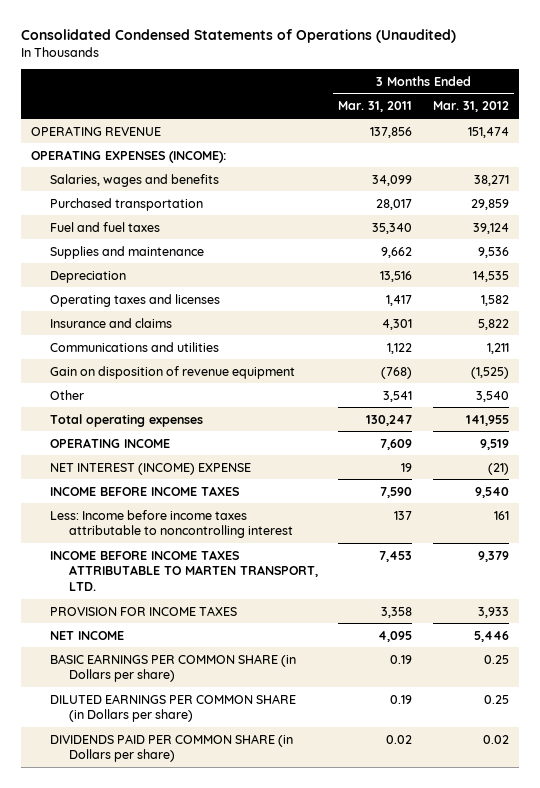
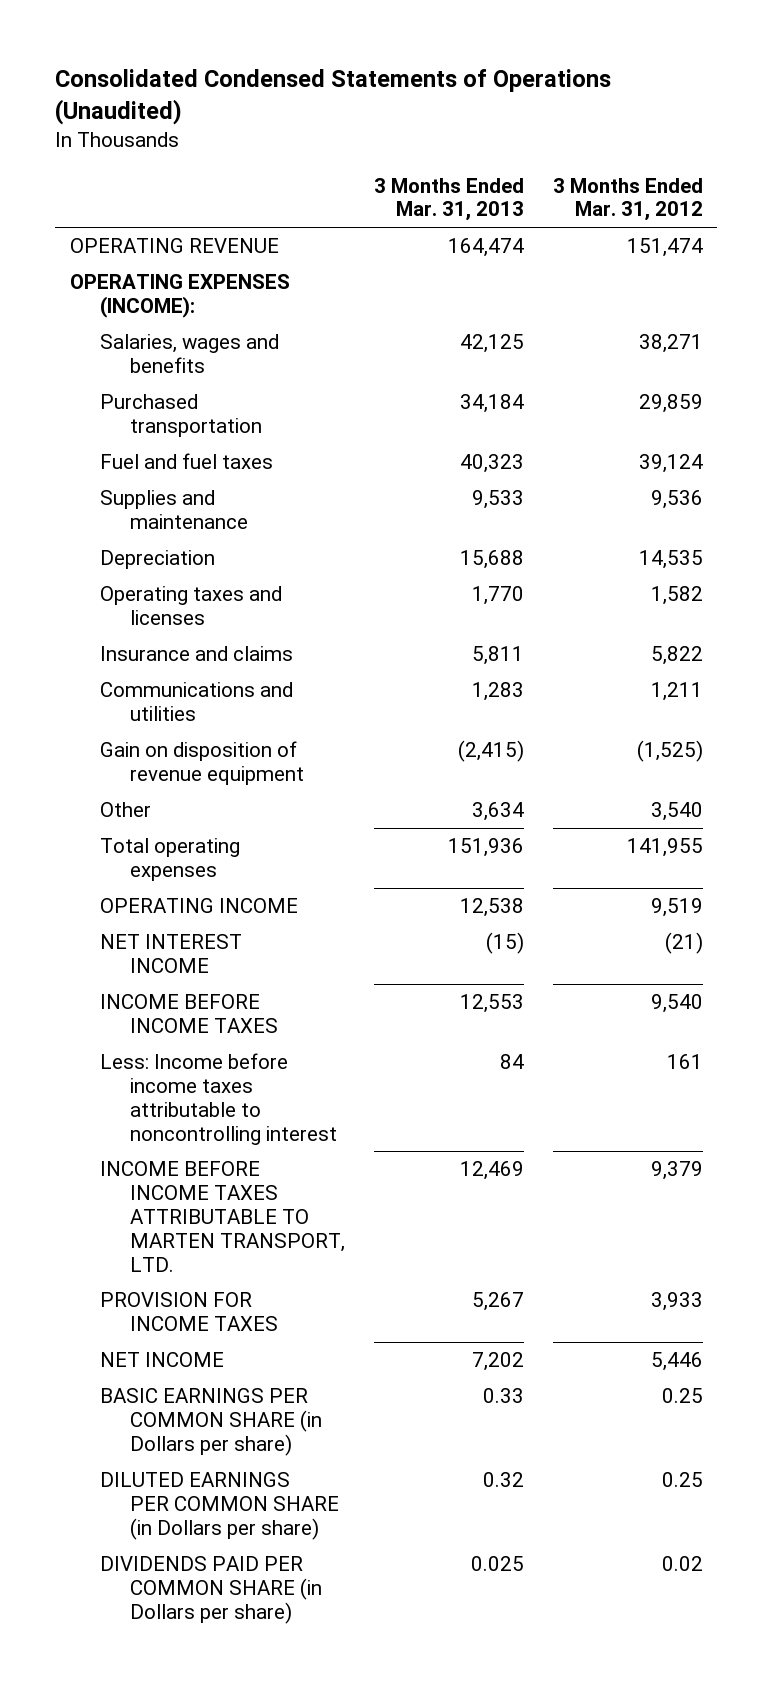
- | 3 Months Ended Mar. 31, 2011 | 3 Months Ended Mar. 31, 2012
+ | 3 Months Ended Mar. 31, 2013 | 3 Months Ended Mar. 31, 2012
- NET INTEREST (INCOME) EXPENSE | 19 | (21)
+ NET INTEREST INCOME | (15) | (21)

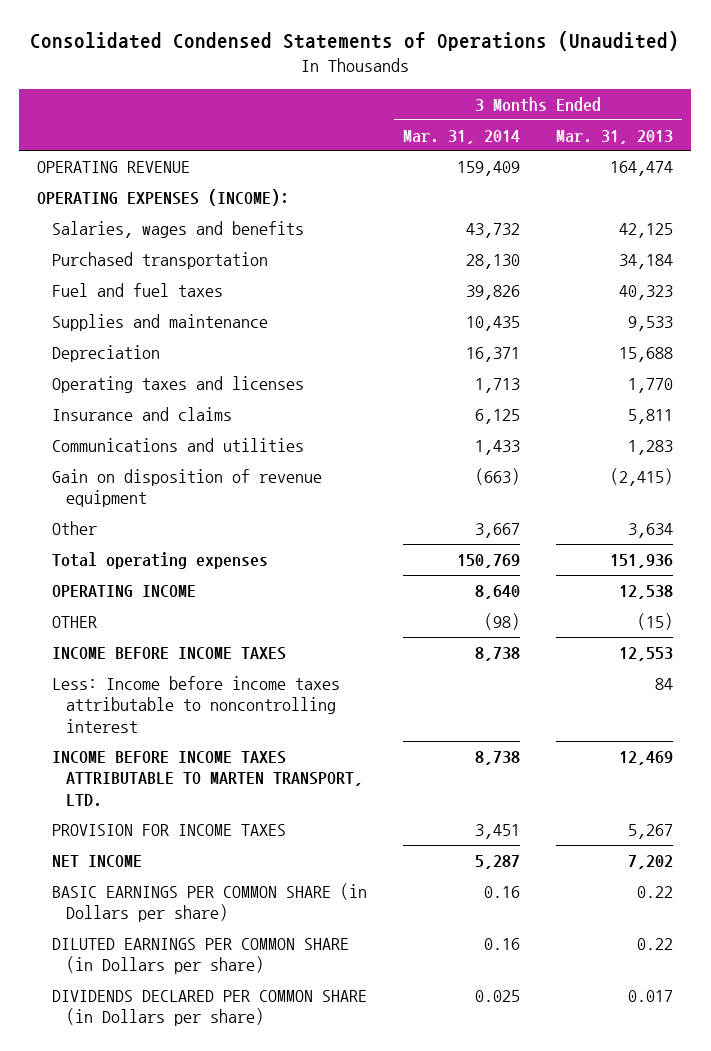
- | 3 Months Ended Mar. 31, 2013 | 3 Months Ended Mar. 31, 2012
+ | 3 Months Ended Mar. 31, 2014 | 3 Months Ended Mar. 31, 2013
- NET INTEREST INCOME | (15) | (21)
+ OTHER | (98) | (15)
- BASIC EARNINGS PER COMMON SHARE (in Dollars per share) | 0.33 | 0.25
- DILUTED EARNINGS PER COMMON SHARE (in Dollars per share) | 0.32 | 0.25
- DIVIDENDS PAID PER COMMON SHARE (in Dollars per share) | 0.025 | 0.02
+ BASIC EARNINGS PER COMMON SHARE (in Dollars per share) | 0.16 | 0.22
+ DILUTED EARNINGS PER COMMON SHARE (in Dollars per share) | 0.16 | 0.22
+ DIVIDENDS DECLARED PER COMMON SHARE (in Dollars per share) | 0.025 | 0.017

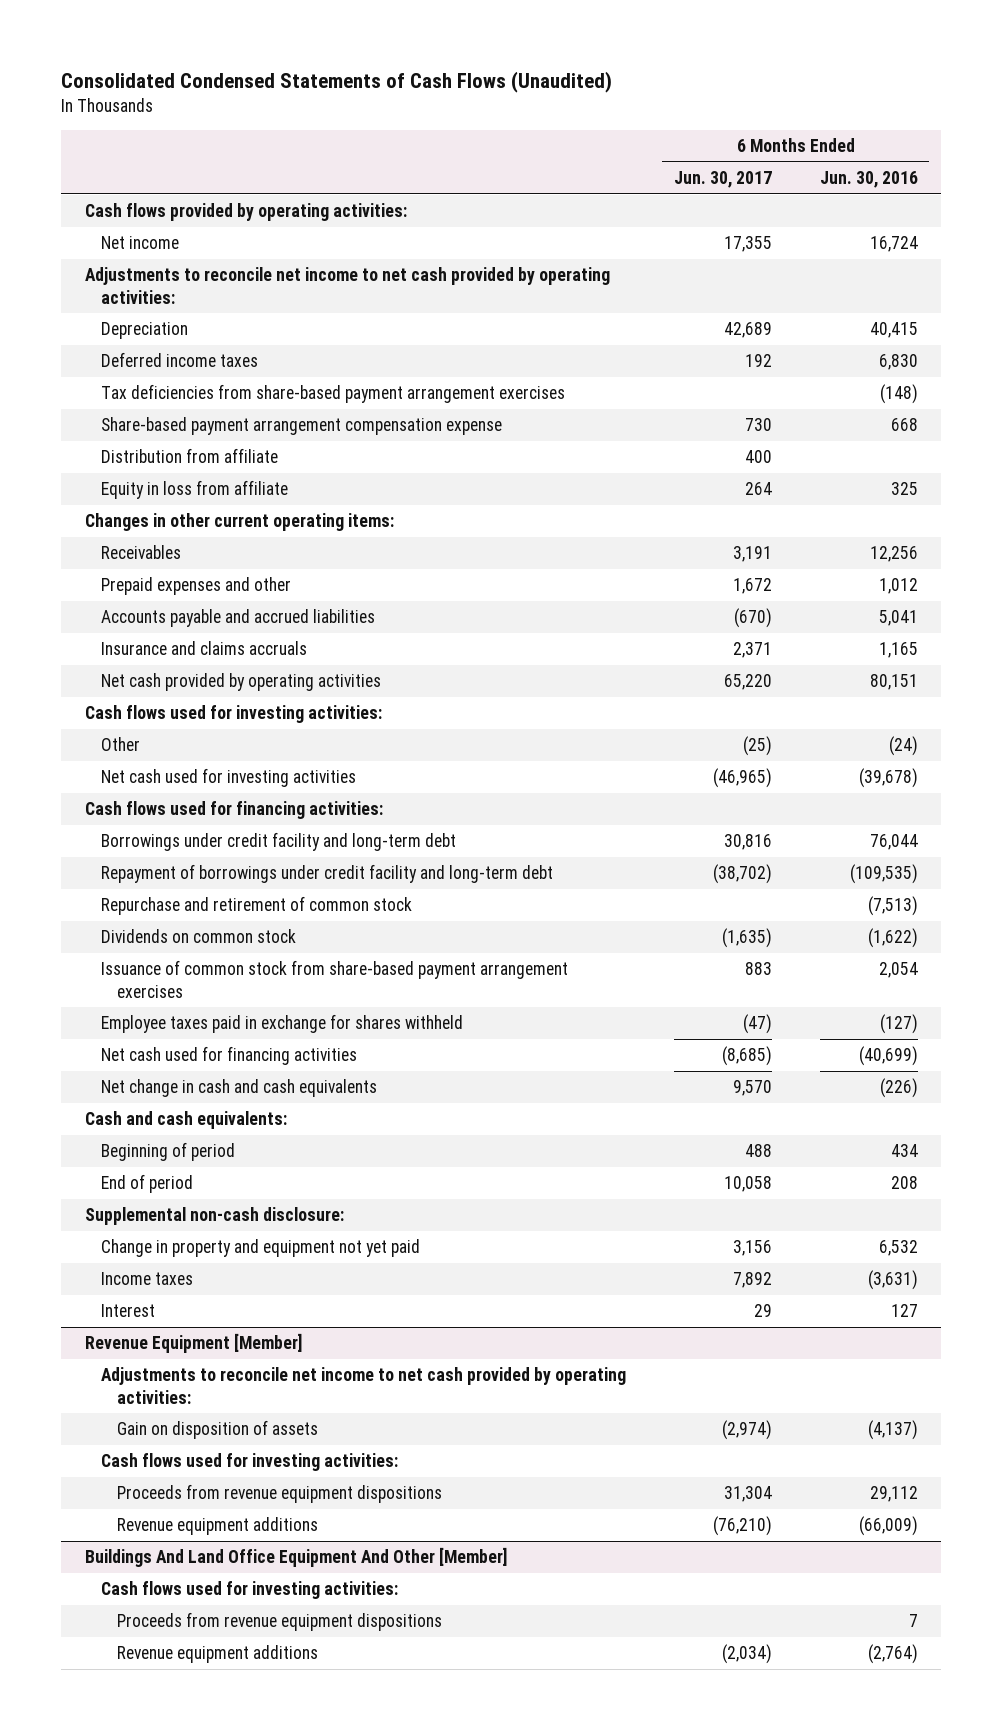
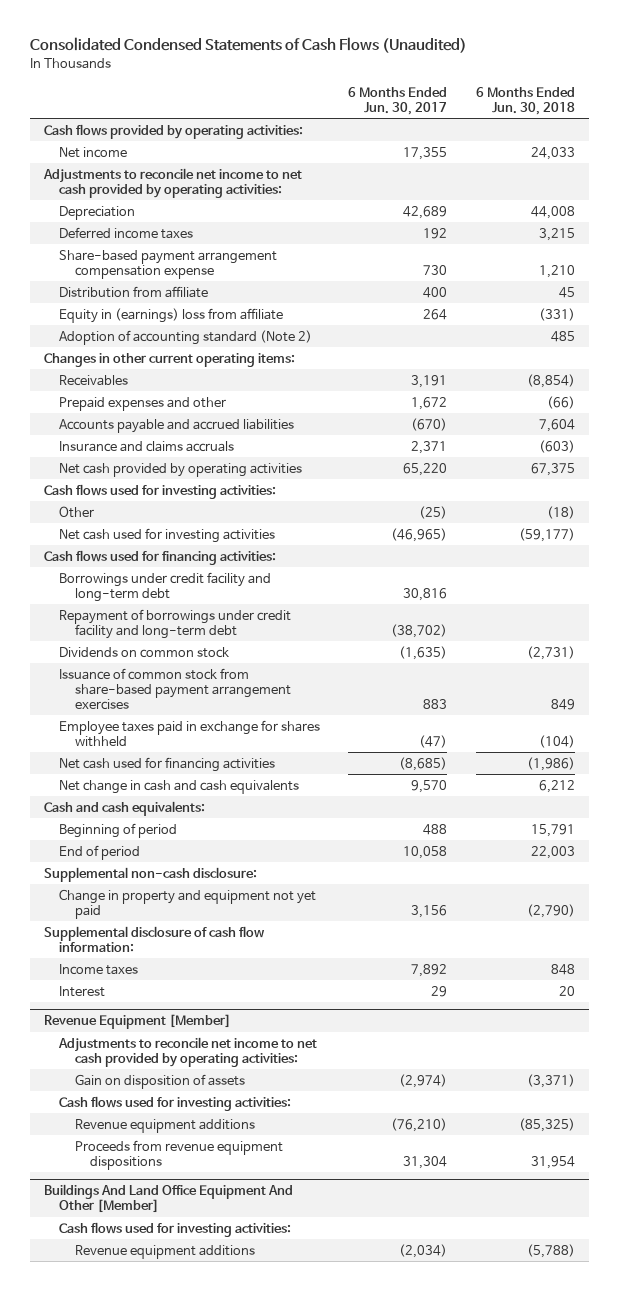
- | 6 Months Ended Jun. 30, 2017 | 6 Months Ended Jun. 30, 2016
+ | 6 Months Ended Jun. 30, 2017 | 6 Months Ended Jun. 30, 2018
- Tax deficiencies from share-based payment arrangement exercises | | (148)
- Equity in loss from affiliate | 264 | 325
+ Equity in (earnings) loss from affiliate | 264 | (331)
+ Adoption of accounting standard (Note 2) | | 485
- Repurchase and retirement of common stock | | (7,513)
+ Supplemental disclosure of cash flow information:
@ Revenue Equipment [Member]
moved down: Proceeds from revenue equipment dispositions | 31,304 | 31,954
@ Buildings And Land Office Equipment And Other [Member]
- Proceeds from revenue equipment dispositions | | 7

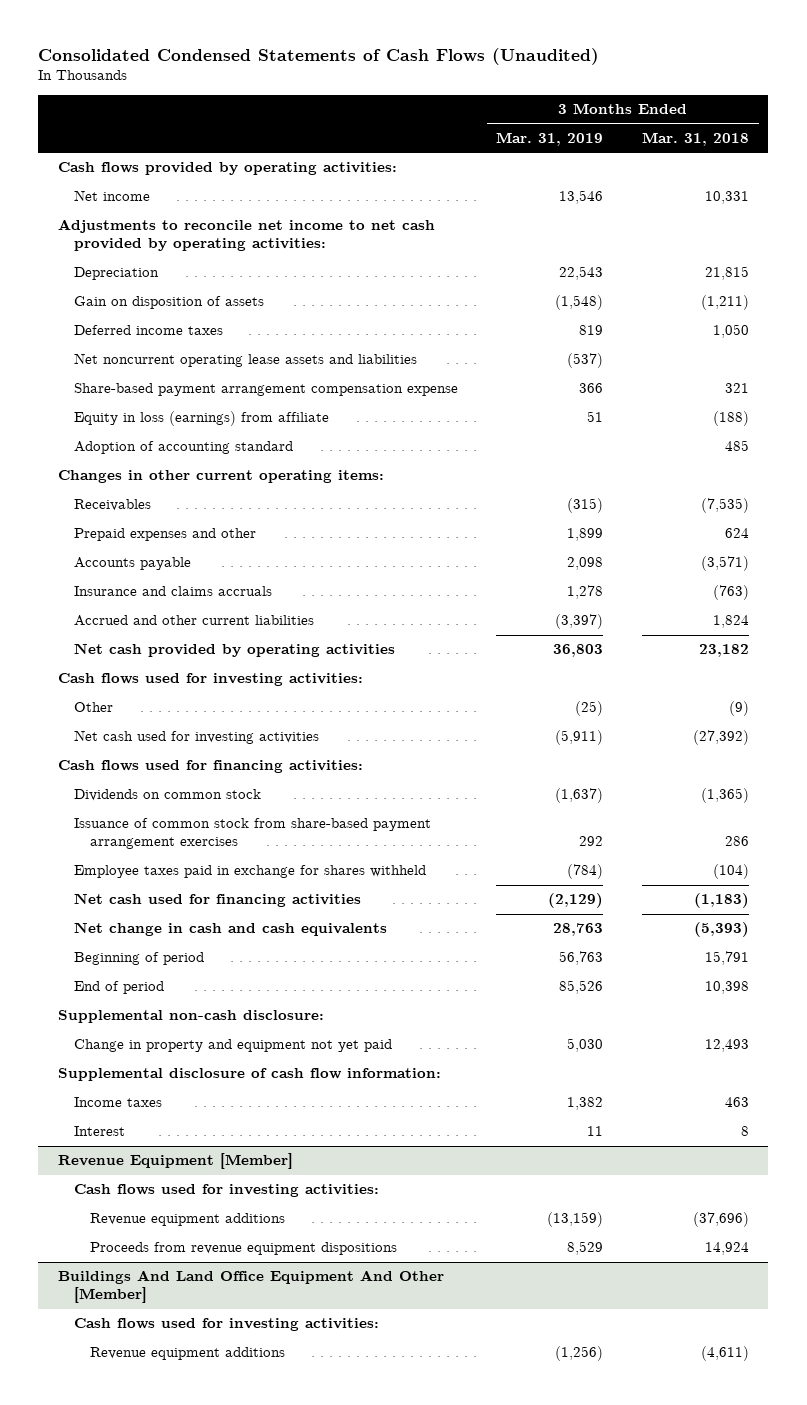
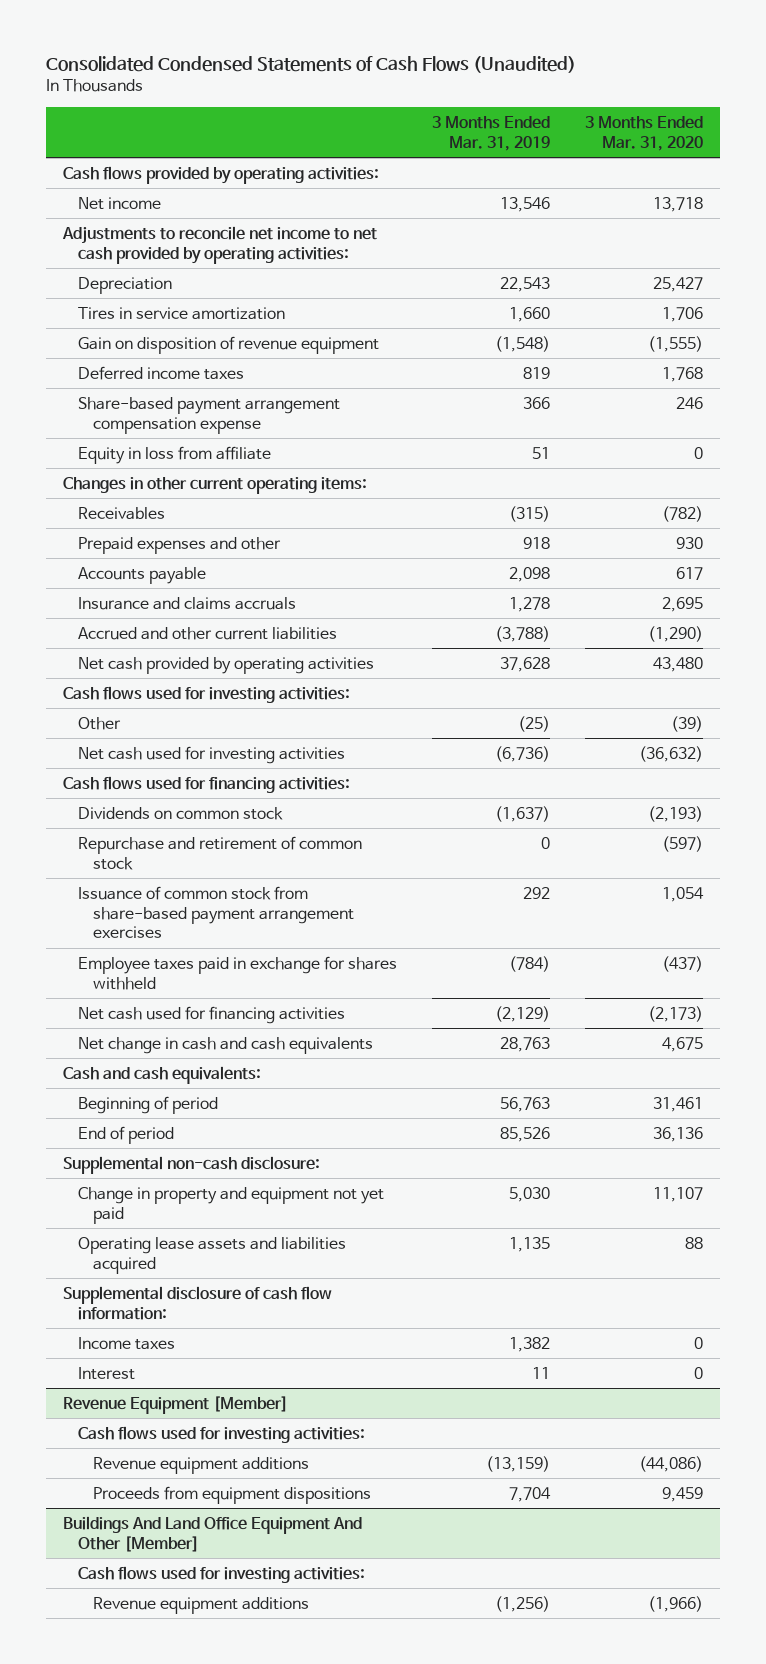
- | 3 Months Ended Mar. 31, 2019 | 3 Months Ended Mar. 31, 2018
+ | 3 Months Ended Mar. 31, 2019 | 3 Months Ended Mar. 31, 2020
- Gain on disposition of assets | (1,548) | (1,211)
+ Tires in service amortization | 1,660 | 1,706
+ Gain on disposition of revenue equipment | (1,548) | (1,555)
- Net noncurrent operating lease assets and liabilities | (537) |
- Equity in loss (earnings) from affiliate | 51 | (188)
- Adoption of accounting standard | | 485
+ Equity in loss from affiliate | 51 | 0
- Prepaid expenses and other | 1,899 | 624
+ Prepaid expenses and other | 918 | 930
- Accrued and other current liabilities | (3,397) | 1,824
- Net cash provided by operating activities | 36,803 | 23,182
+ Accrued and other current liabilities | (3,788) | (1,290)
+ Net cash provided by operating activities | 37,628 | 43,480
- Net cash used for investing activities | (5,911) | (27,392)
+ Net cash used for investing activities | (6,736) | (36,632)
+ Repurchase and retirement of common stock | 0 | (597)
+ Cash and cash equivalents:
+ Operating lease assets and liabilities acquired | 1,135 | 88
@ Revenue Equipment [Member]
- Proceeds from revenue equipment dispositions | 8,529 | 14,924
+ Proceeds from equipment dispositions | 7,704 | 9,459

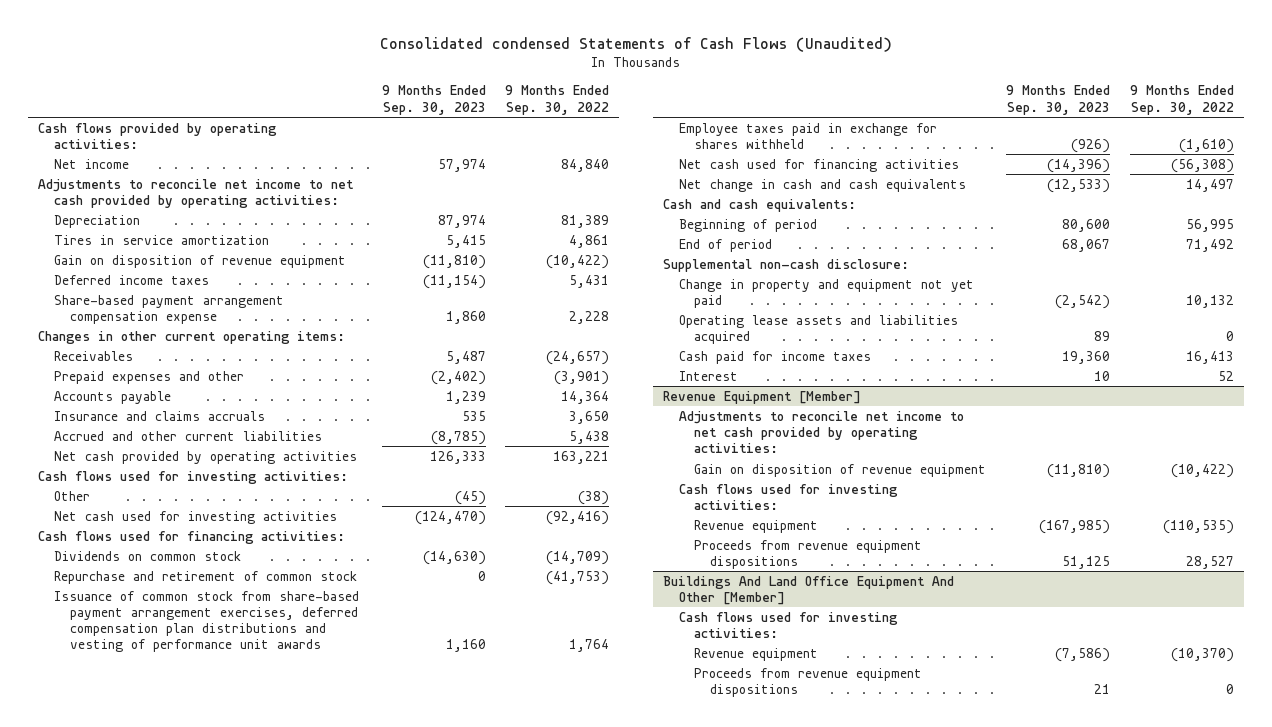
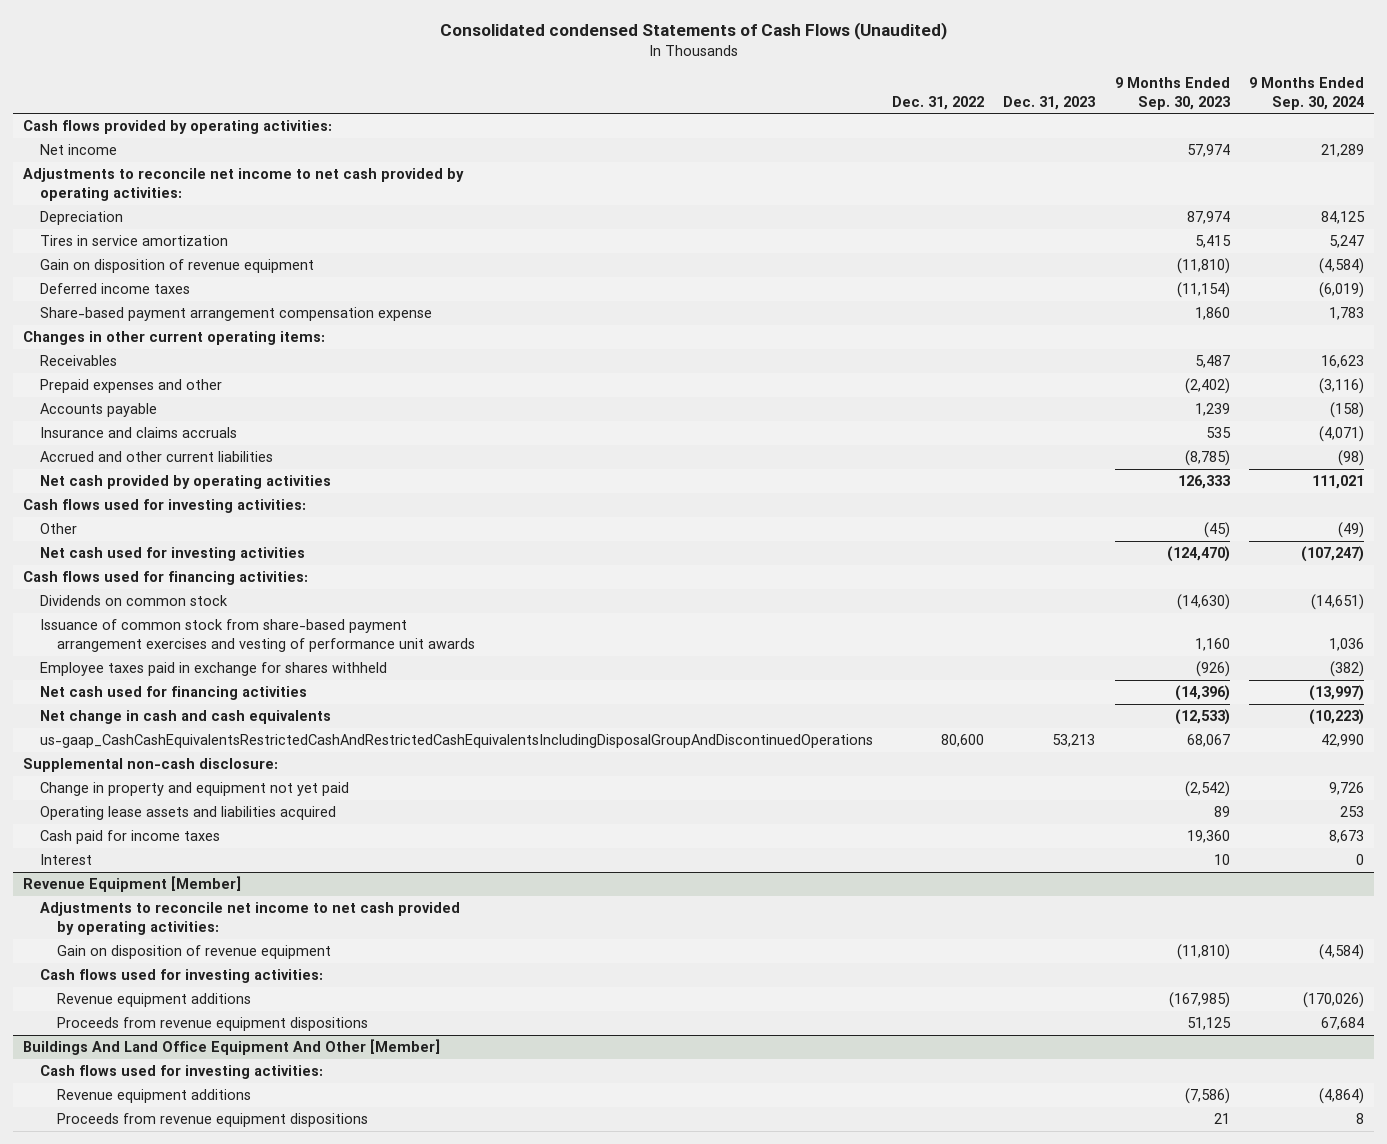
- | 9 Months Ended Sep. 30, 2023 | 9 Months Ended Sep. 30, 2022
+ | Dec. 31, 2022 | Dec. 31, 2023 | 9 Months Ended Sep. 30, 2023 | 9 Months Ended Sep. 30, 2024
- Repurchase and retirement of common stock | 0 | (41,753)
- Issuance of common stock from share-based payment arrangement exercises, deferred compensation plan distributions and vesting of performance unit awards | 1,160 | 1,764
+ Issuance of common stock from share-based payment arrangement exercises and vesting of performance unit awards | | | 1,160 | 1,036
- Cash and cash equivalents:
- Beginning of period | 80,600 | 56,995
- End of period | 68,067 | 71,492
+ us-gaap_CashCashEquivalentsRestrictedCashAndRestrictedCashEquivalentsIncludingDisposalGroupAndDiscontinuedOperations | 80,600 | 53,213 | 68,067 | 42,990
@ Revenue Equipment [Member]
- Revenue equipment | (167,985) | (110,535)
+ Revenue equipment additions | | | (167,985) | (170,026)
@ Buildings And Land Office Equipment And Other [Member]
- Revenue equipment | (7,586) | (10,370)
+ Revenue equipment additions | | | (7,586) | (4,864)

